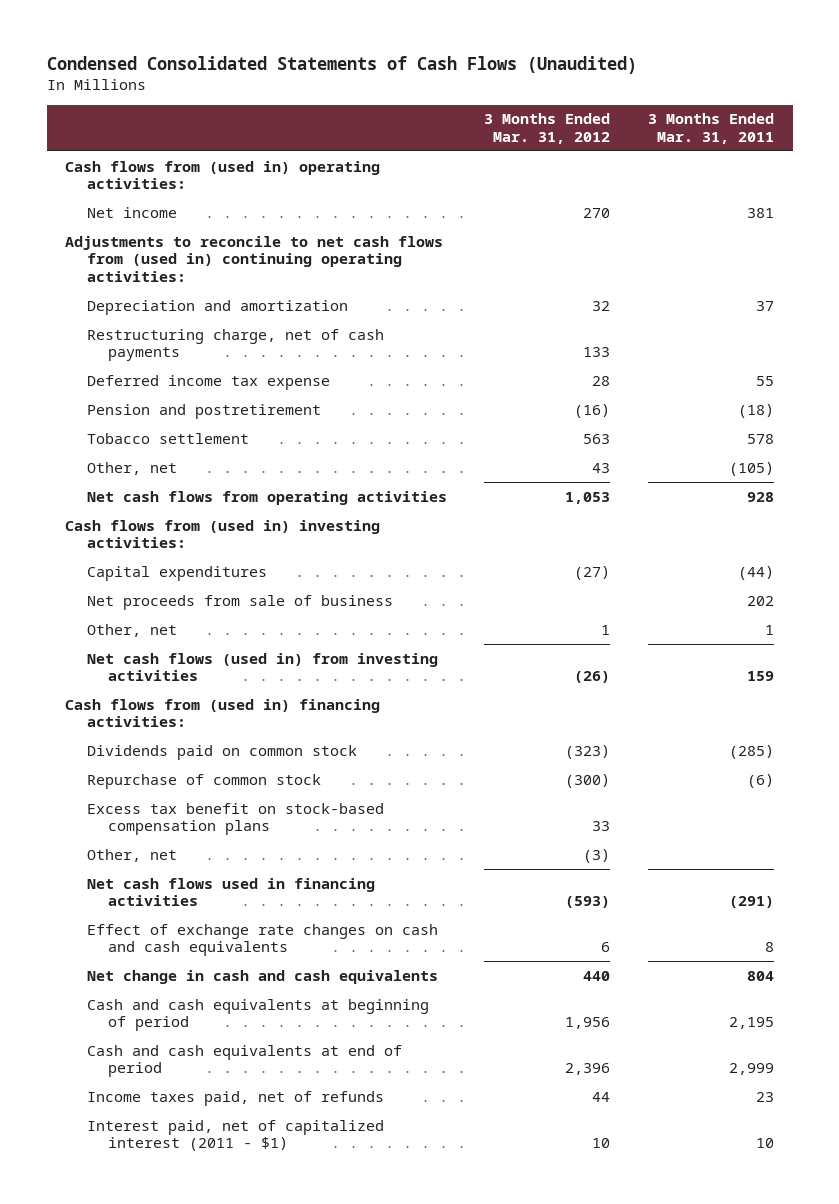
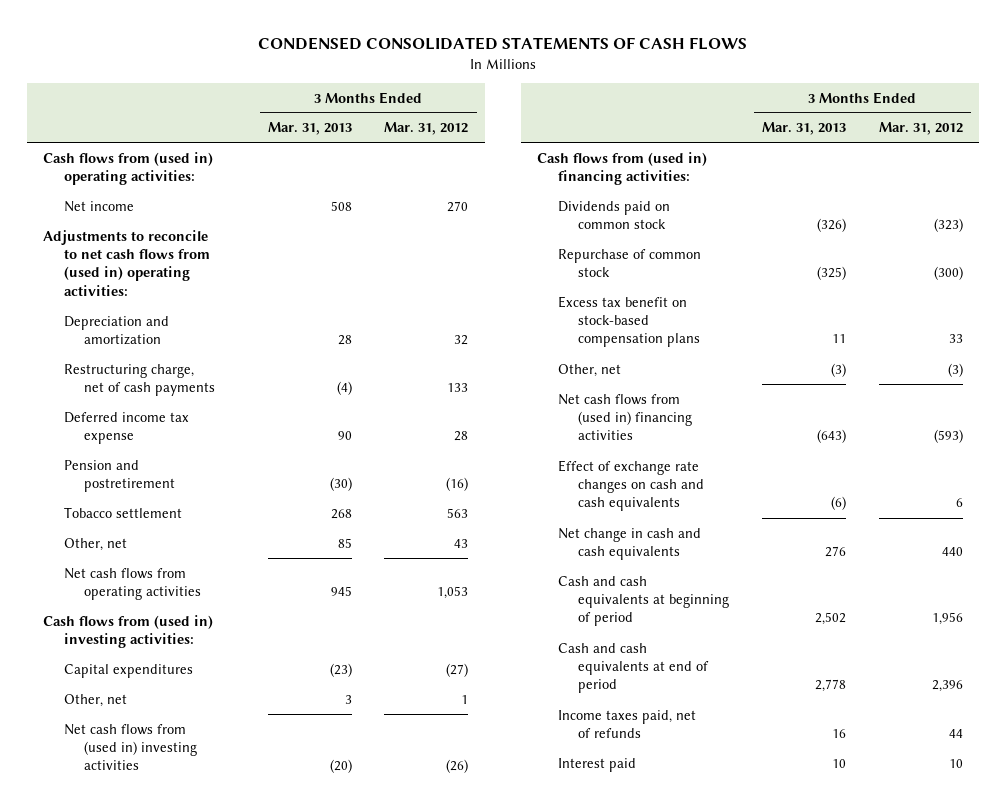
- Condensed Consolidated Statements of Cash Flows (Unaudited)
+ CONDENSED CONSOLIDATED STATEMENTS OF CASH FLOWS
- | 3 Months Ended Mar. 31, 2012 | 3 Months Ended Mar. 31, 2011
+ | 3 Months Ended Mar. 31, 2013 | 3 Months Ended Mar. 31, 2012
- Adjustments to reconcile to net cash flows from (used in) continuing operating activities:
+ Adjustments to reconcile to net cash flows from (used in) operating activities:
- Net proceeds from sale of business | | 202
- Net cash flows (used in) from investing activities | (26) | 159
+ Net cash flows from (used in) investing activities | (20) | (26)
- Net cash flows used in financing activities | (593) | (291)
+ Net cash flows from (used in) financing activities | (643) | (593)
- Interest paid, net of capitalized interest (2011 - $1) | 10 | 10
+ Interest paid | 10 | 10

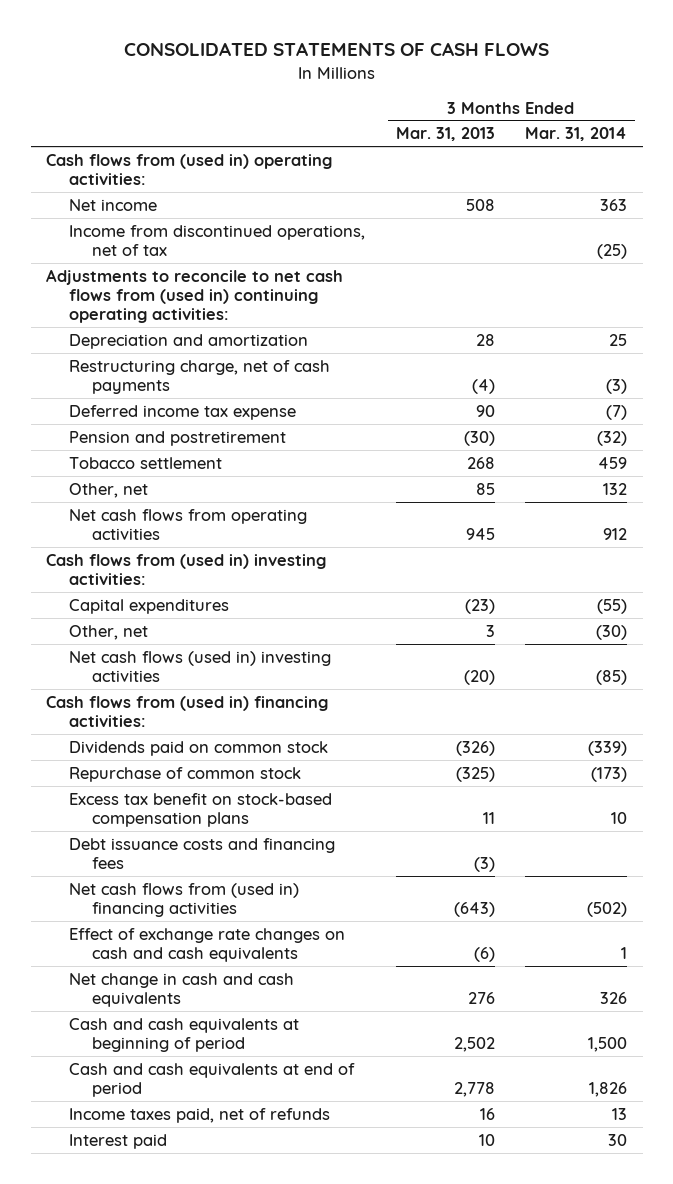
- CONDENSED CONSOLIDATED STATEMENTS OF CASH FLOWS
+ CONSOLIDATED STATEMENTS OF CASH FLOWS
- | 3 Months Ended Mar. 31, 2013 | 3 Months Ended Mar. 31, 2012
+ | 3 Months Ended Mar. 31, 2013 | 3 Months Ended Mar. 31, 2014
- Adjustments to reconcile to net cash flows from (used in) operating activities:
+ Income from discontinued operations, net of tax | | (25)
+ Adjustments to reconcile to net cash flows from (used in) continuing operating activities:
- Net cash flows from (used in) investing activities | (20) | (26)
+ Net cash flows (used in) investing activities | (20) | (85)
- Other, net | (3) | (3)
+ Debt issuance costs and financing fees | (3) |

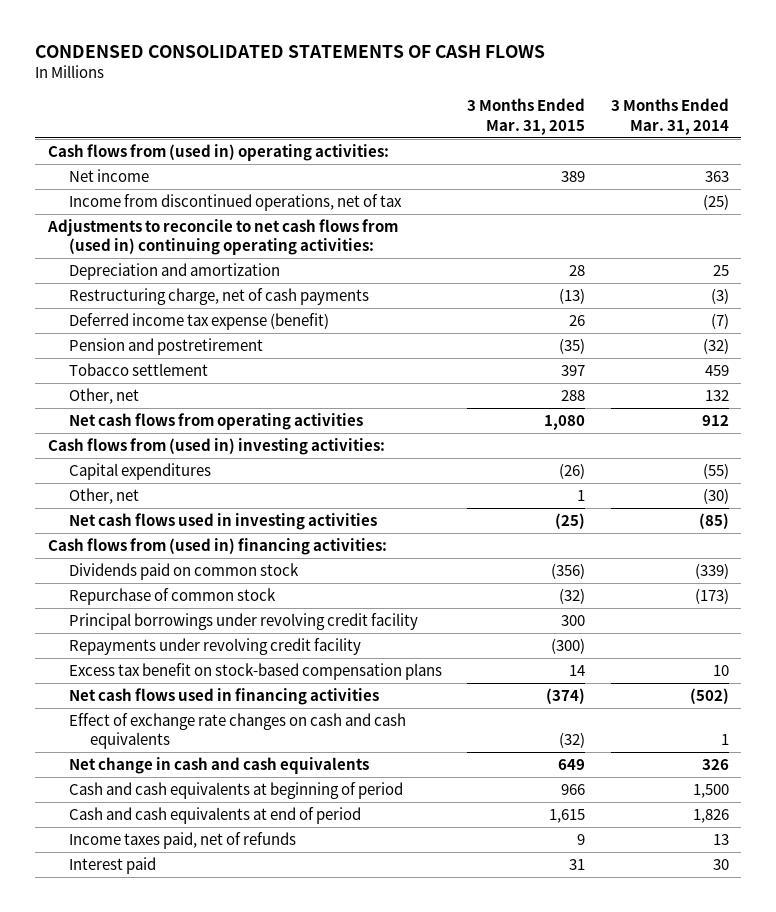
- CONSOLIDATED STATEMENTS OF CASH FLOWS
+ CONDENSED CONSOLIDATED STATEMENTS OF CASH FLOWS
- | 3 Months Ended Mar. 31, 2013 | 3 Months Ended Mar. 31, 2014
+ | 3 Months Ended Mar. 31, 2015 | 3 Months Ended Mar. 31, 2014
- Deferred income tax expense | 90 | (7)
+ Deferred income tax expense (benefit) | 26 | (7)
- Net cash flows (used in) investing activities | (20) | (85)
+ Net cash flows used in investing activities | (25) | (85)
+ Principal borrowings under revolving credit facility | 300 |
+ Repayments under revolving credit facility | (300) |
- Debt issuance costs and financing fees | (3) |
- Net cash flows from (used in) financing activities | (643) | (502)
+ Net cash flows used in financing activities | (374) | (502)

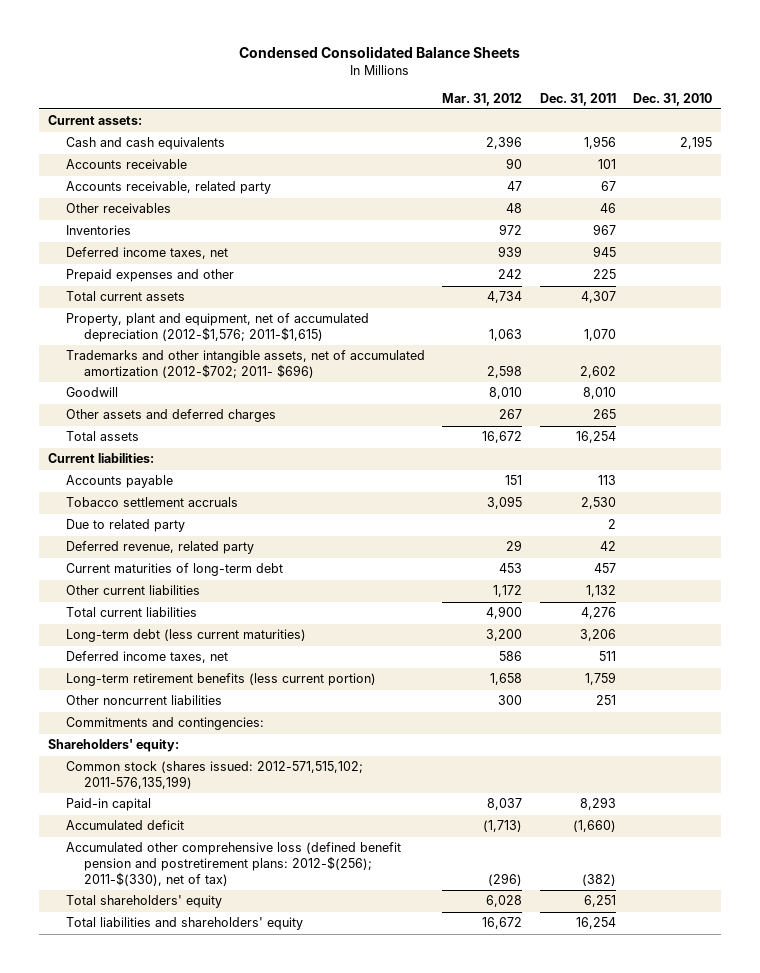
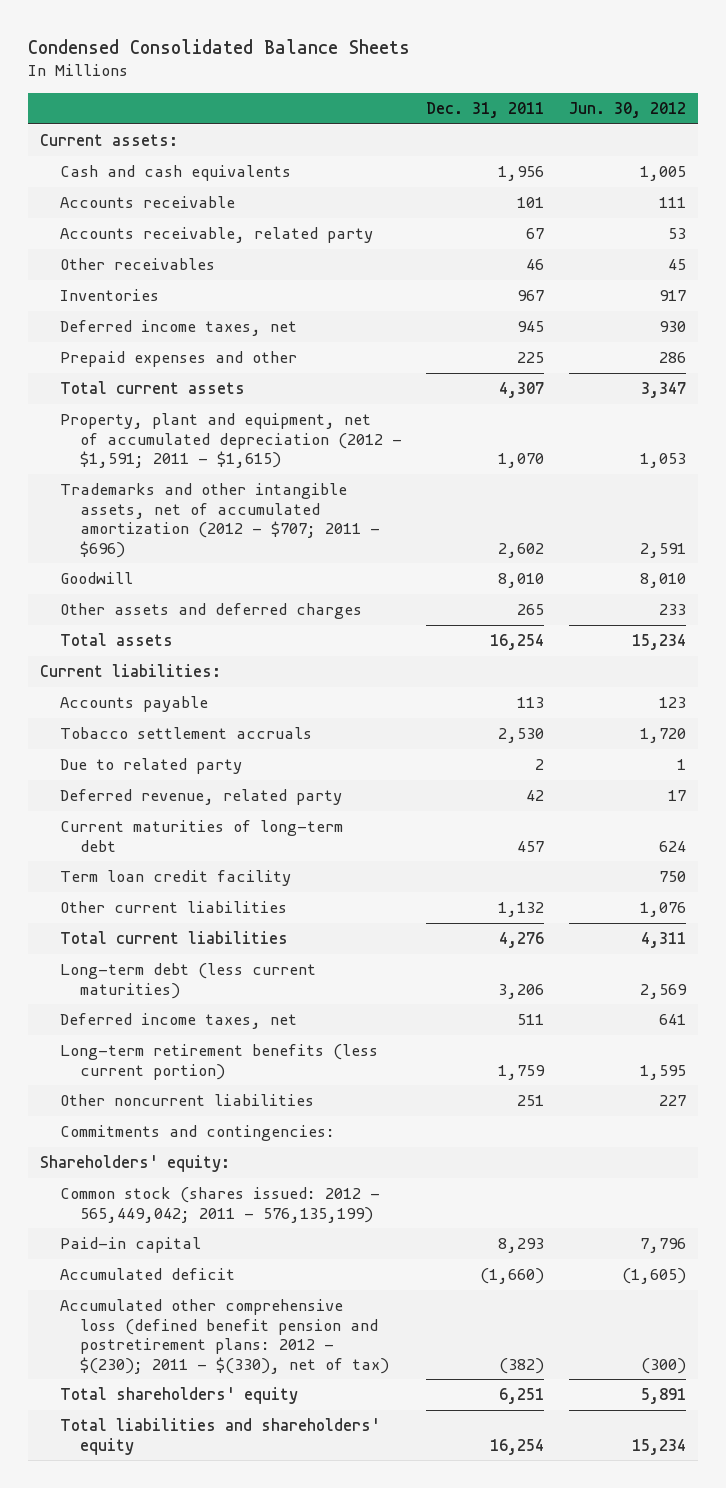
- | Mar. 31, 2012 | Dec. 31, 2011 | Dec. 31, 2010
+ | Dec. 31, 2011 | Jun. 30, 2012
- Property, plant and equipment, net of accumulated depreciation (2012-$1,576; 2011-$1,615) | 1,063 | 1,070 |
- Trademarks and other intangible assets, net of accumulated amortization (2012-$702; 2011- $696) | 2,598 | 2,602 |
+ Property, plant and equipment, net of accumulated depreciation (2012 - $1,591; 2011 - $1,615) | 1,070 | 1,053
+ Trademarks and other intangible assets, net of accumulated amortization (2012 - $707; 2011 - $696) | 2,602 | 2,591
+ Term loan credit facility | | 750
- Common stock (shares issued: 2012-571,515,102; 2011-576,135,199)
+ Common stock (shares issued: 2012 - 565,449,042; 2011 - 576,135,199)
- Accumulated other comprehensive loss (defined benefit pension and postretirement plans: 2012-$(256); 2011-$(330), net of tax) | (296) | (382) |
+ Accumulated other comprehensive loss (defined benefit pension and postretirement plans: 2012 - $(230); 2011 - $(330), net of tax) | (382) | (300)

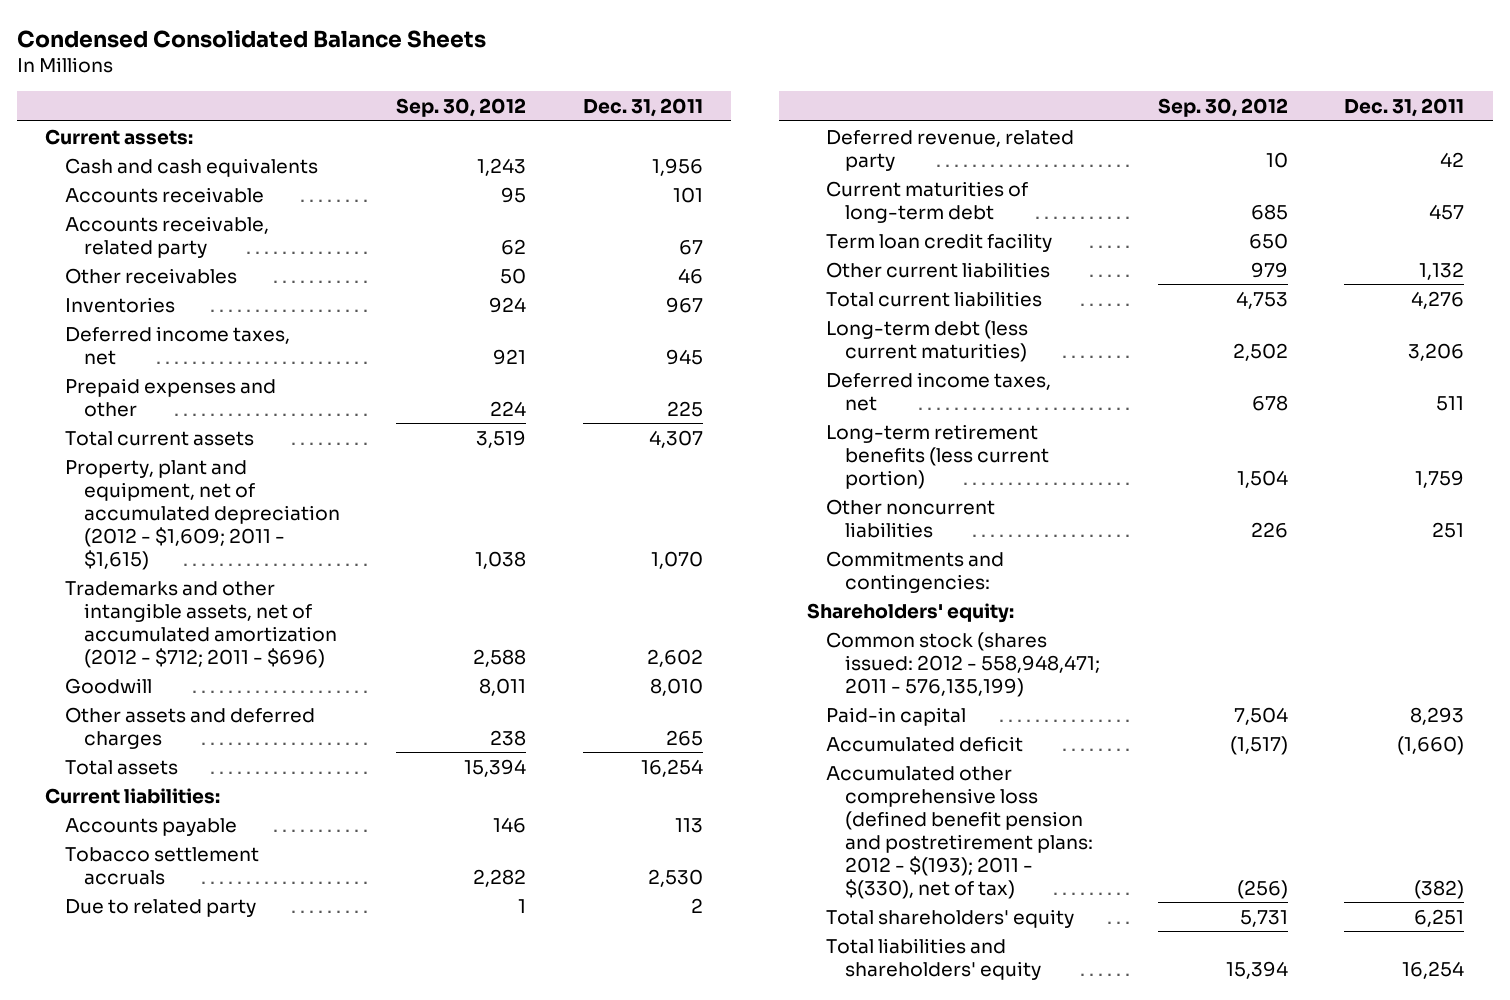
- | Dec. 31, 2011 | Jun. 30, 2012
+ | Sep. 30, 2012 | Dec. 31, 2011
- Property, plant and equipment, net of accumulated depreciation (2012 - $1,591; 2011 - $1,615) | 1,070 | 1,053
- Trademarks and other intangible assets, net of accumulated amortization (2012 - $707; 2011 - $696) | 2,602 | 2,591
+ Property, plant and equipment, net of accumulated depreciation (2012 - $1,609; 2011 - $1,615) | 1,038 | 1,070
+ Trademarks and other intangible assets, net of accumulated amortization (2012 - $712; 2011 - $696) | 2,588 | 2,602
- Common stock (shares issued: 2012 - 565,449,042; 2011 - 576,135,199)
+ Common stock (shares issued: 2012 - 558,948,471; 2011 - 576,135,199)
- Accumulated other comprehensive loss (defined benefit pension and postretirement plans: 2012 - $(230); 2011 - $(330), net of tax) | (382) | (300)
+ Accumulated other comprehensive loss (defined benefit pension and postretirement plans: 2012 - $(193); 2011 - $(330), net of tax) | (256) | (382)

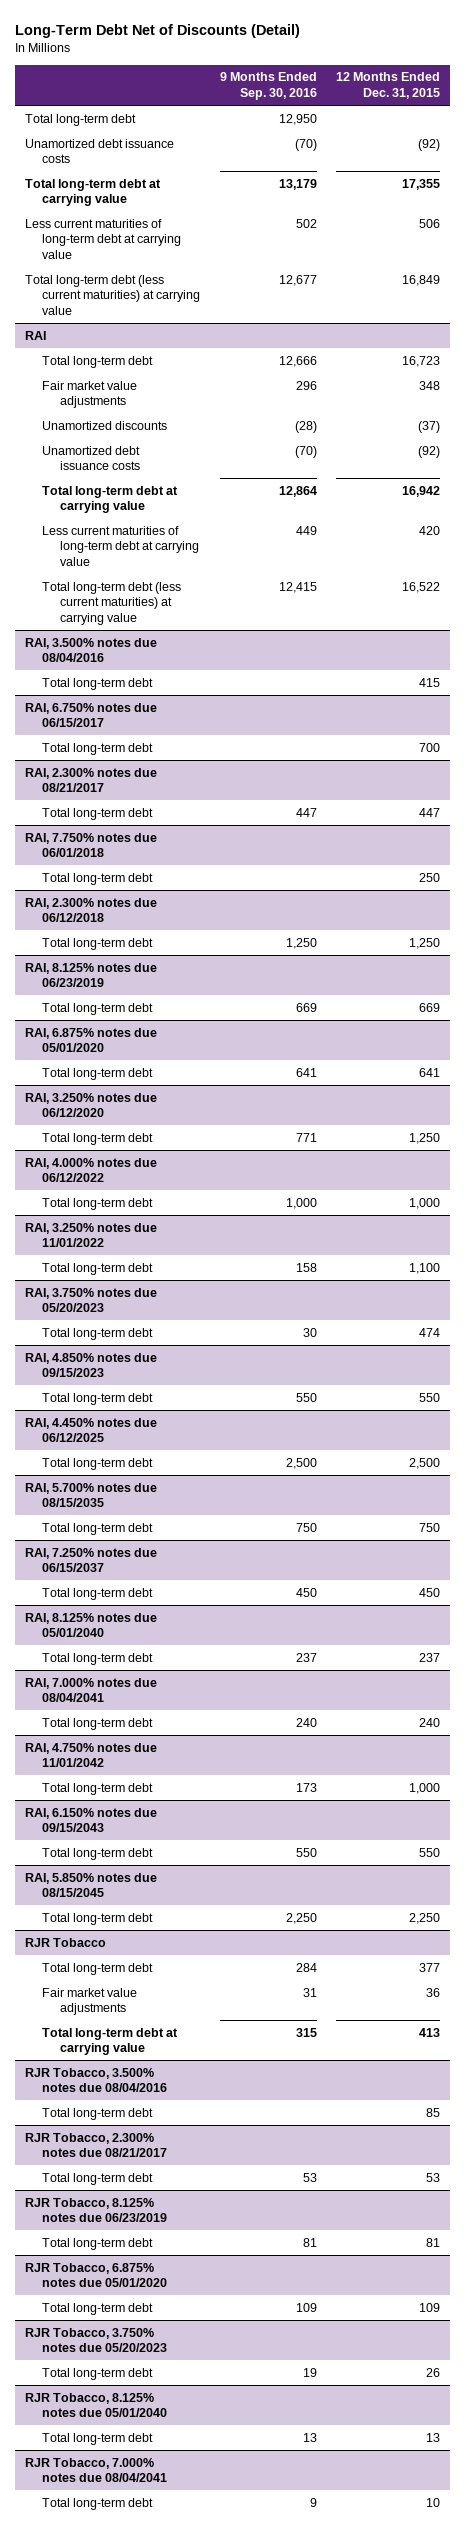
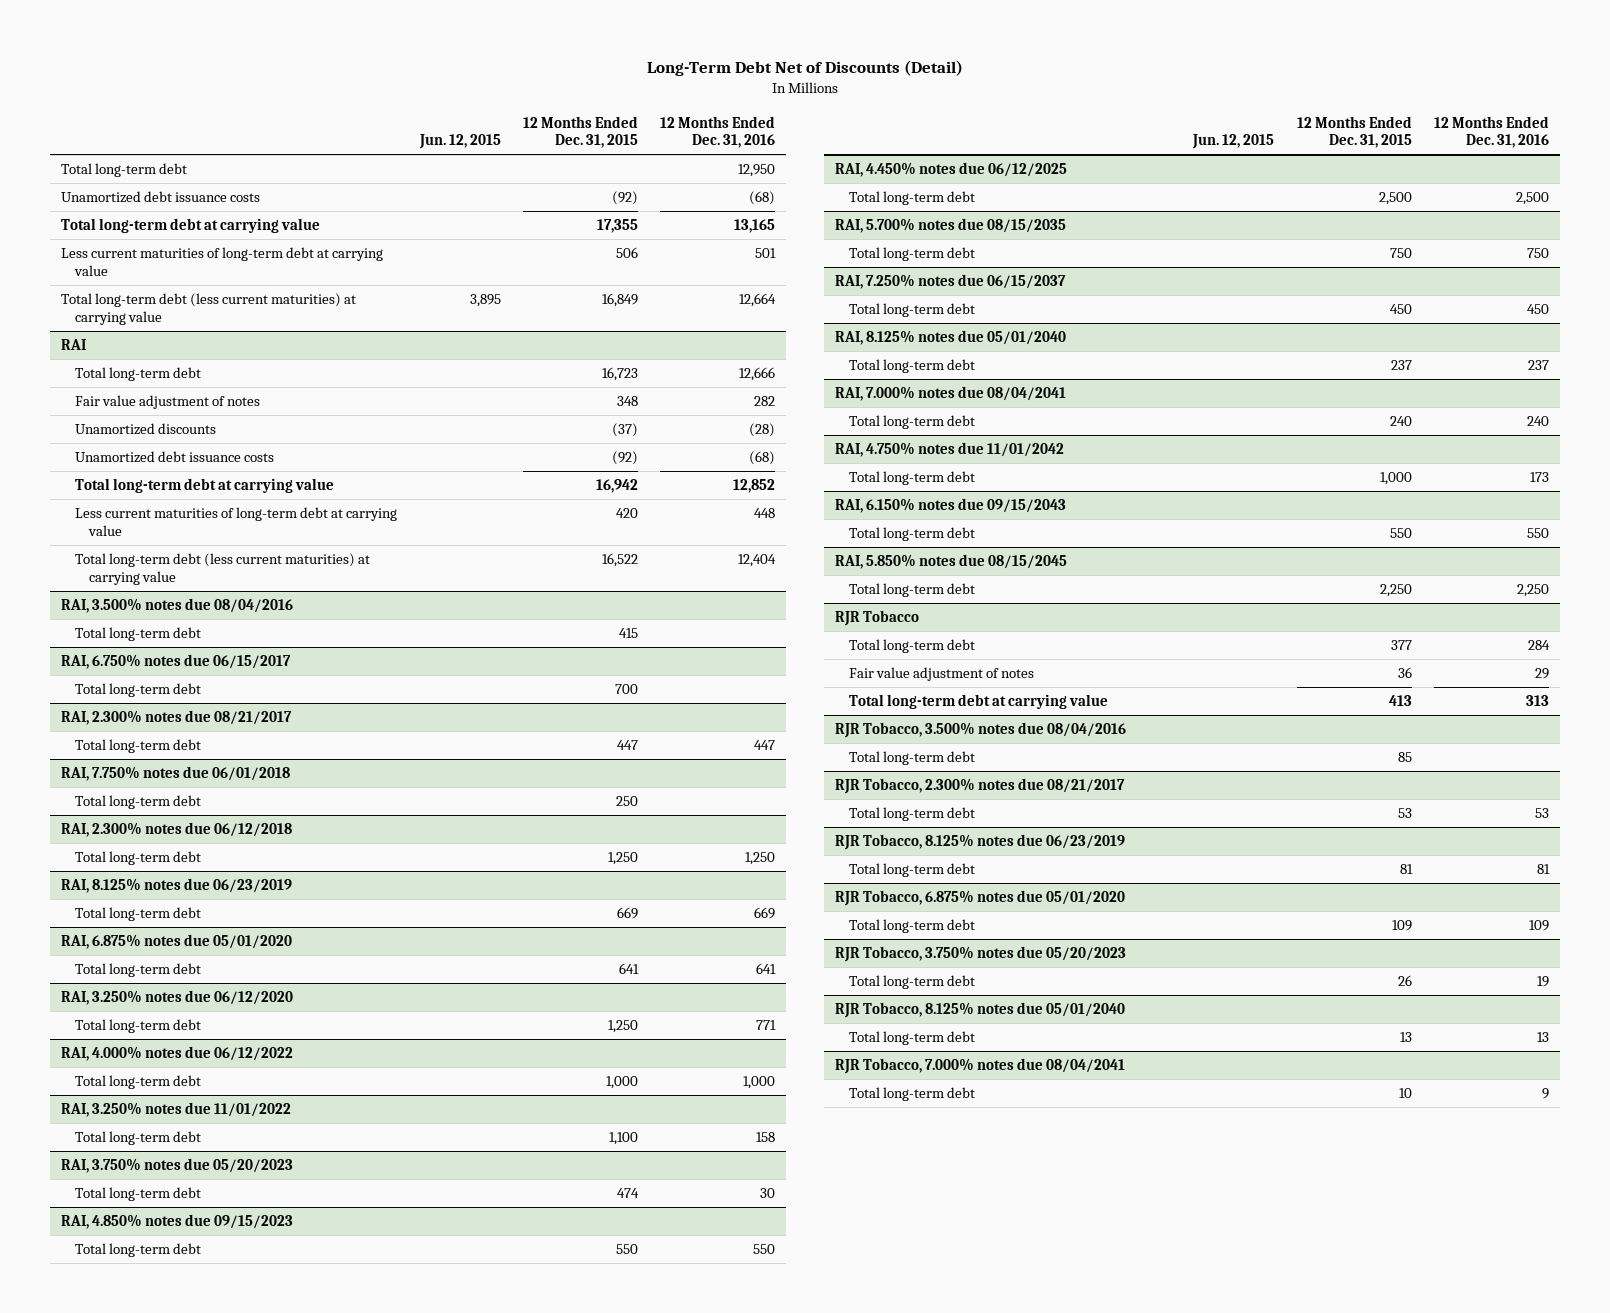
- | 9 Months Ended Sep. 30, 2016 | 12 Months Ended Dec. 31, 2015
+ | Jun. 12, 2015 | 12 Months Ended Dec. 31, 2015 | 12 Months Ended Dec. 31, 2016
@ RAI
- Fair market value adjustments | 296 | 348
+ Fair value adjustment of notes | | 348 | 282
@ RJR Tobacco
- Fair market value adjustments | 31 | 36
+ Fair value adjustment of notes | | 36 | 29

